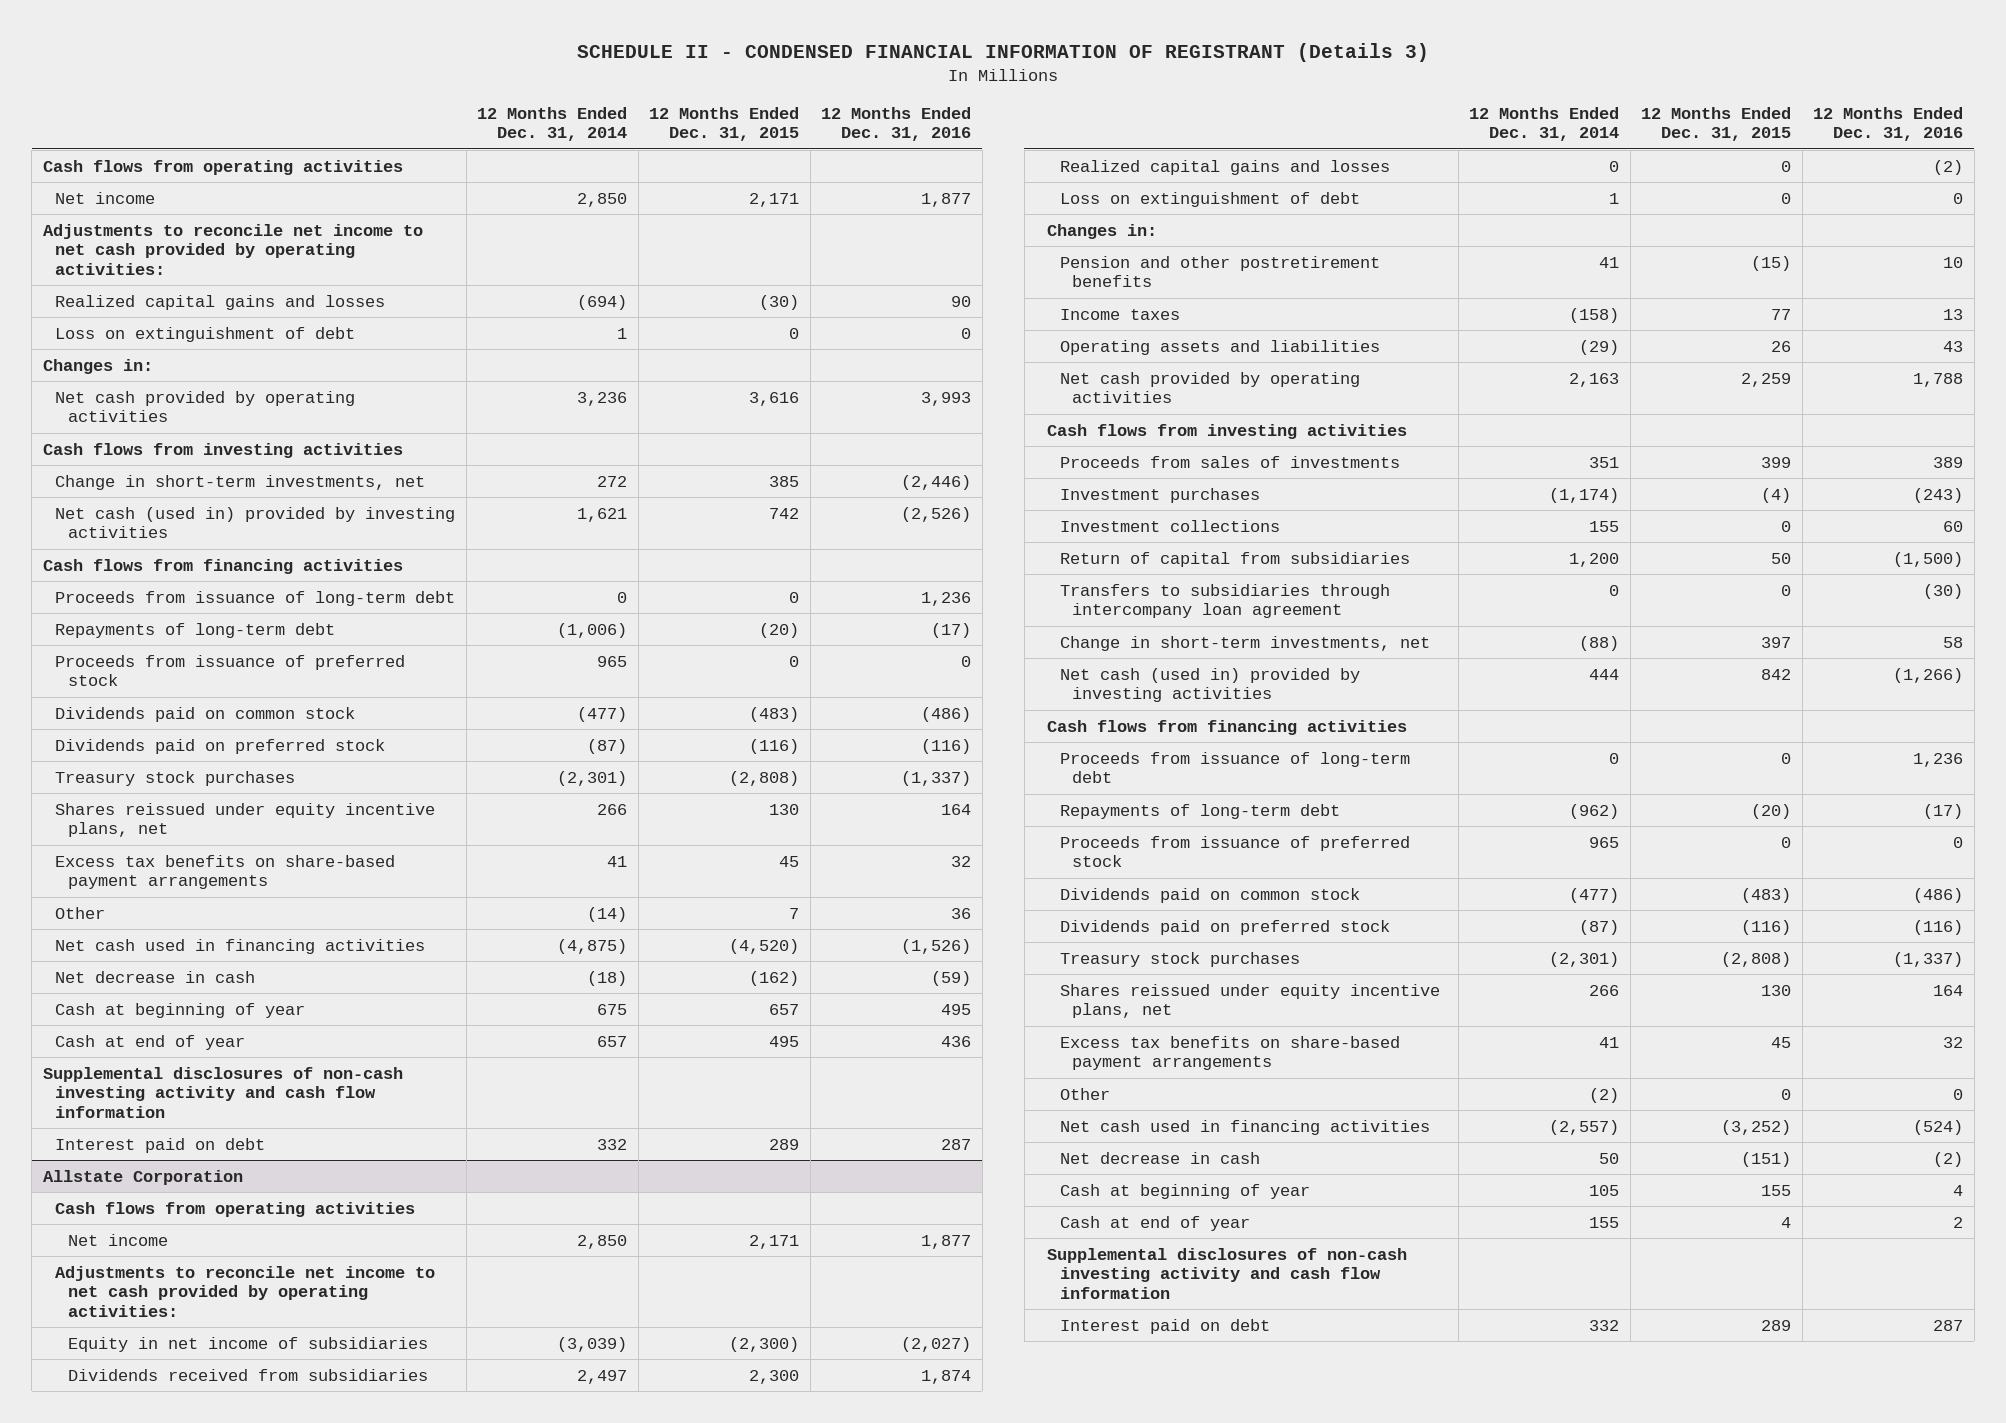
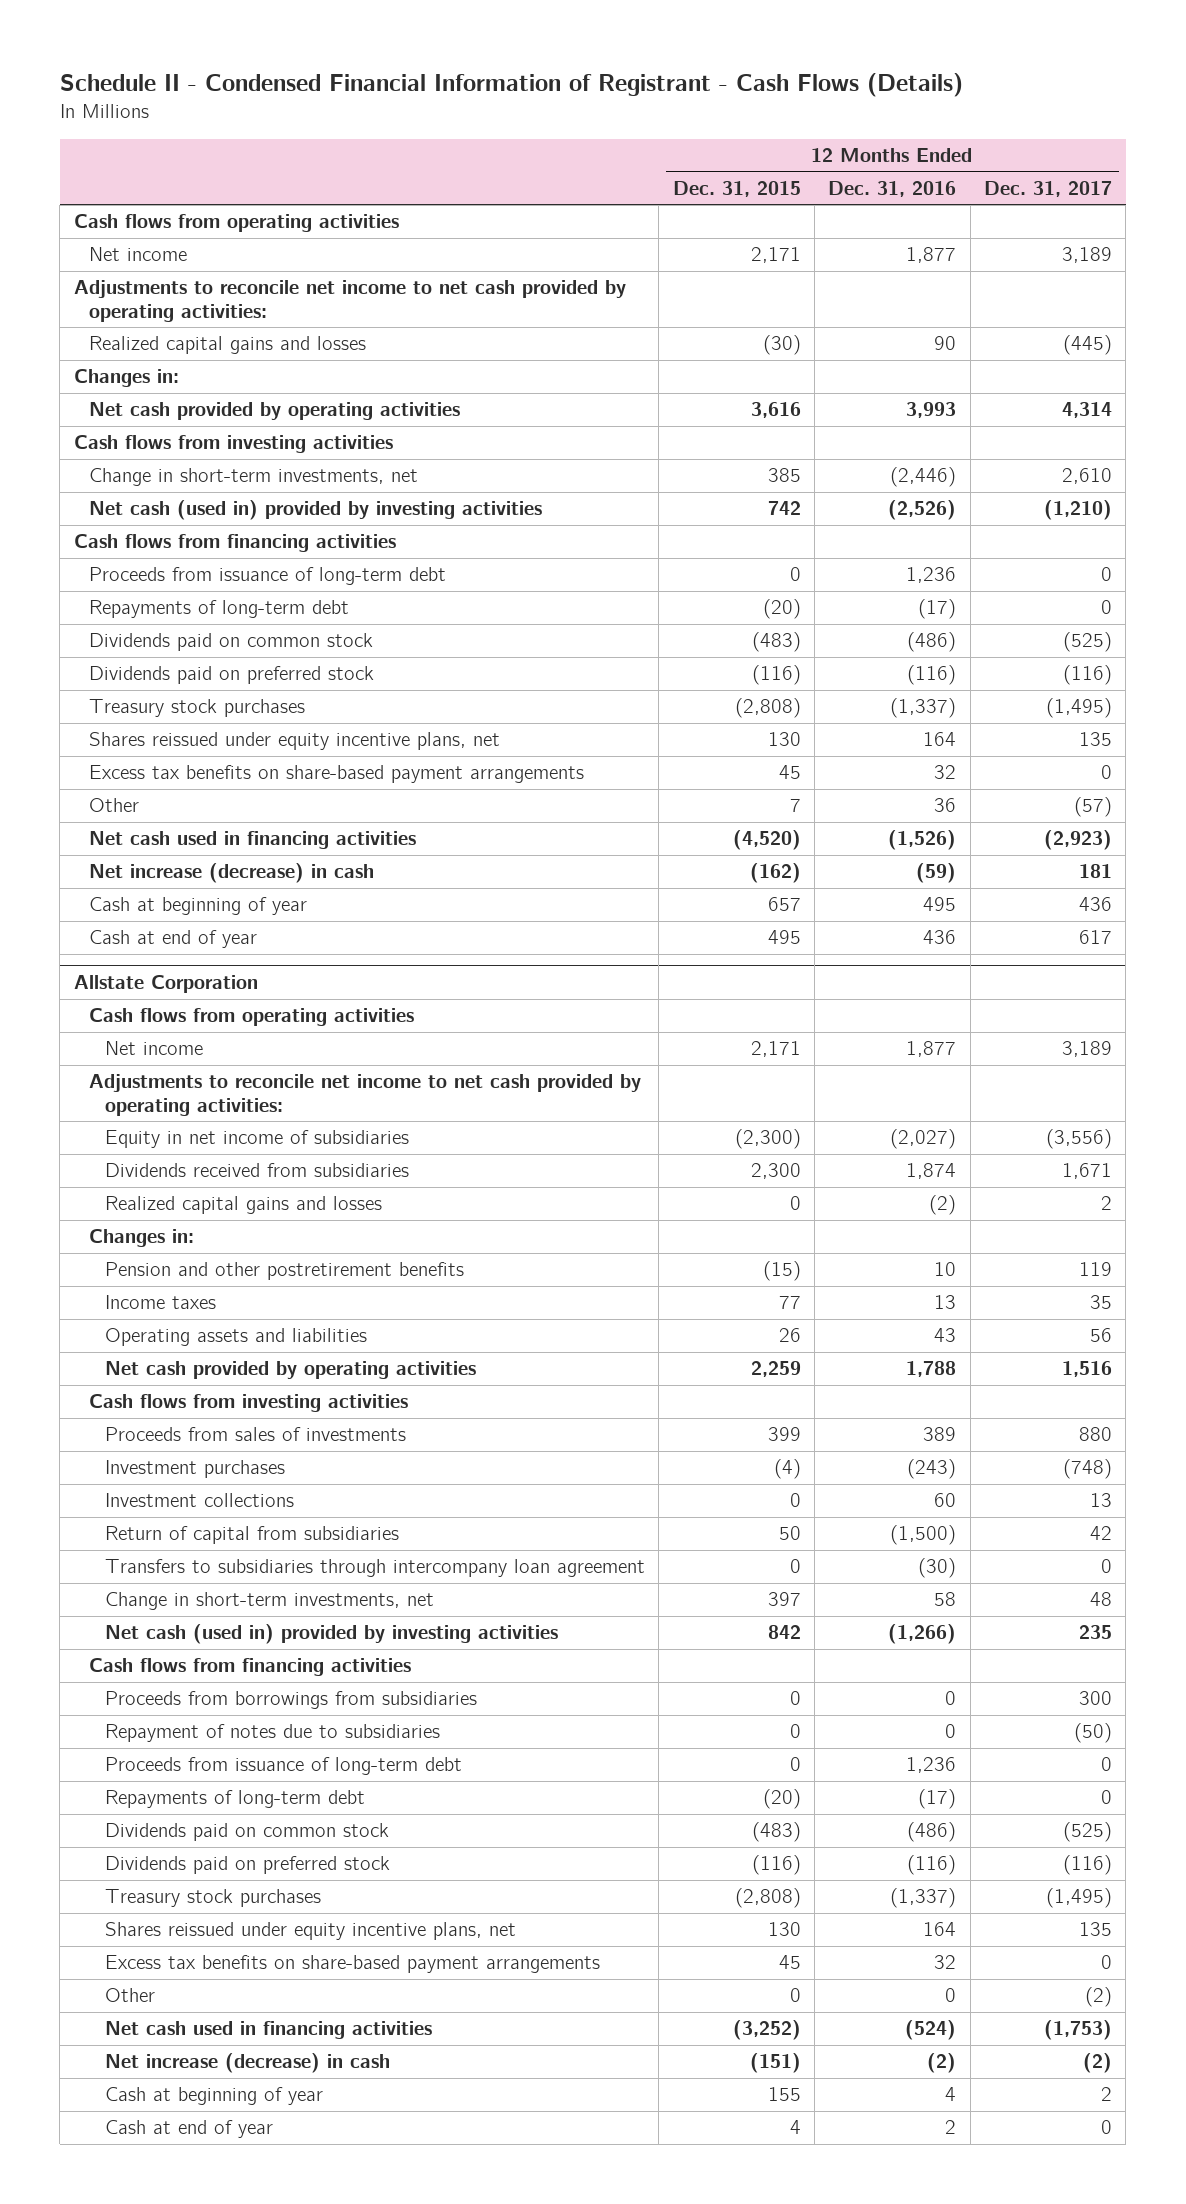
- SCHEDULE II - CONDENSED FINANCIAL INFORMATION OF REGISTRANT (Details 3)
+ Schedule II - Condensed Financial Information of Registrant - Cash Flows (Details)
- | 12 Months Ended Dec. 31, 2014 | 12 Months Ended Dec. 31, 2015 | 12 Months Ended Dec. 31, 2016
+ | 12 Months Ended Dec. 31, 2015 | 12 Months Ended Dec. 31, 2016 | 12 Months Ended Dec. 31, 2017
- Loss on extinguishment of debt | 1 | 0 | 0
- Proceeds from issuance of preferred stock | 965 | 0 | 0
- Net decrease in cash | (18) | (162) | (59)
+ Net increase (decrease) in cash | (162) | (59) | 181
- Supplemental disclosures of non-cash investing activity and cash flow information
- Interest paid on debt | 332 | 289 | 287
@ Allstate Corporation
- Loss on extinguishment of debt | 1 | 0 | 0
+ Proceeds from borrowings from subsidiaries | 0 | 0 | 300
+ Repayment of notes due to subsidiaries | 0 | 0 | (50)
- Proceeds from issuance of preferred stock | 965 | 0 | 0
- Net decrease in cash | 50 | (151) | (2)
+ Net increase (decrease) in cash | (151) | (2) | (2)
- Supplemental disclosures of non-cash investing activity and cash flow information
- Interest paid on debt | 332 | 289 | 287

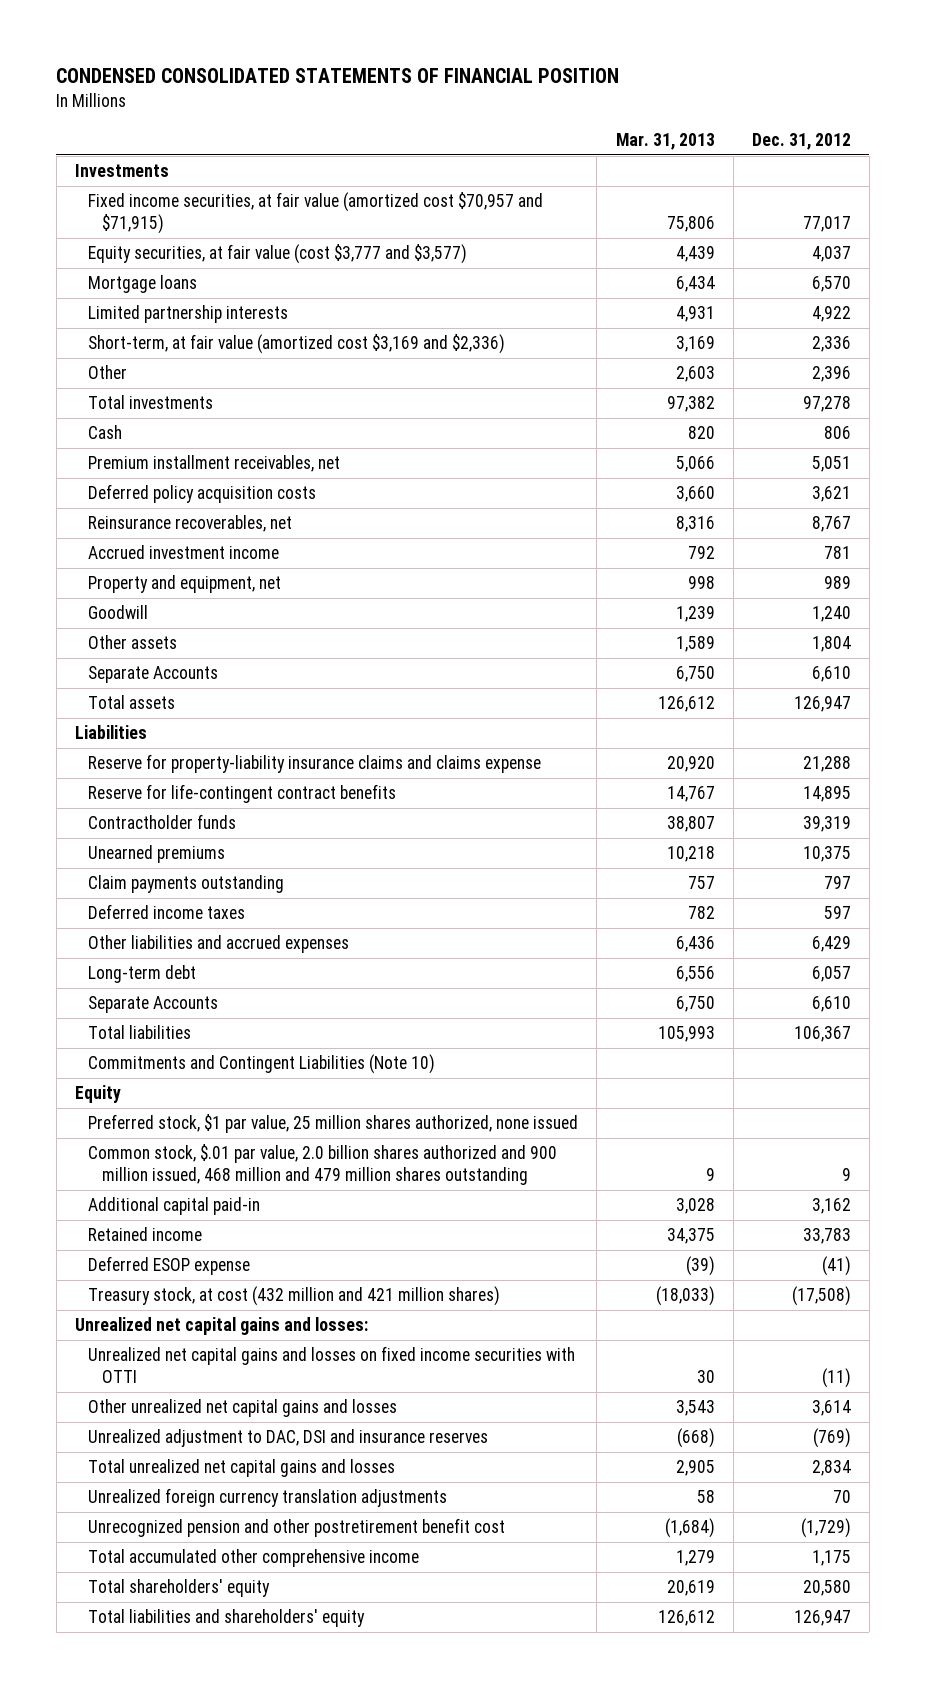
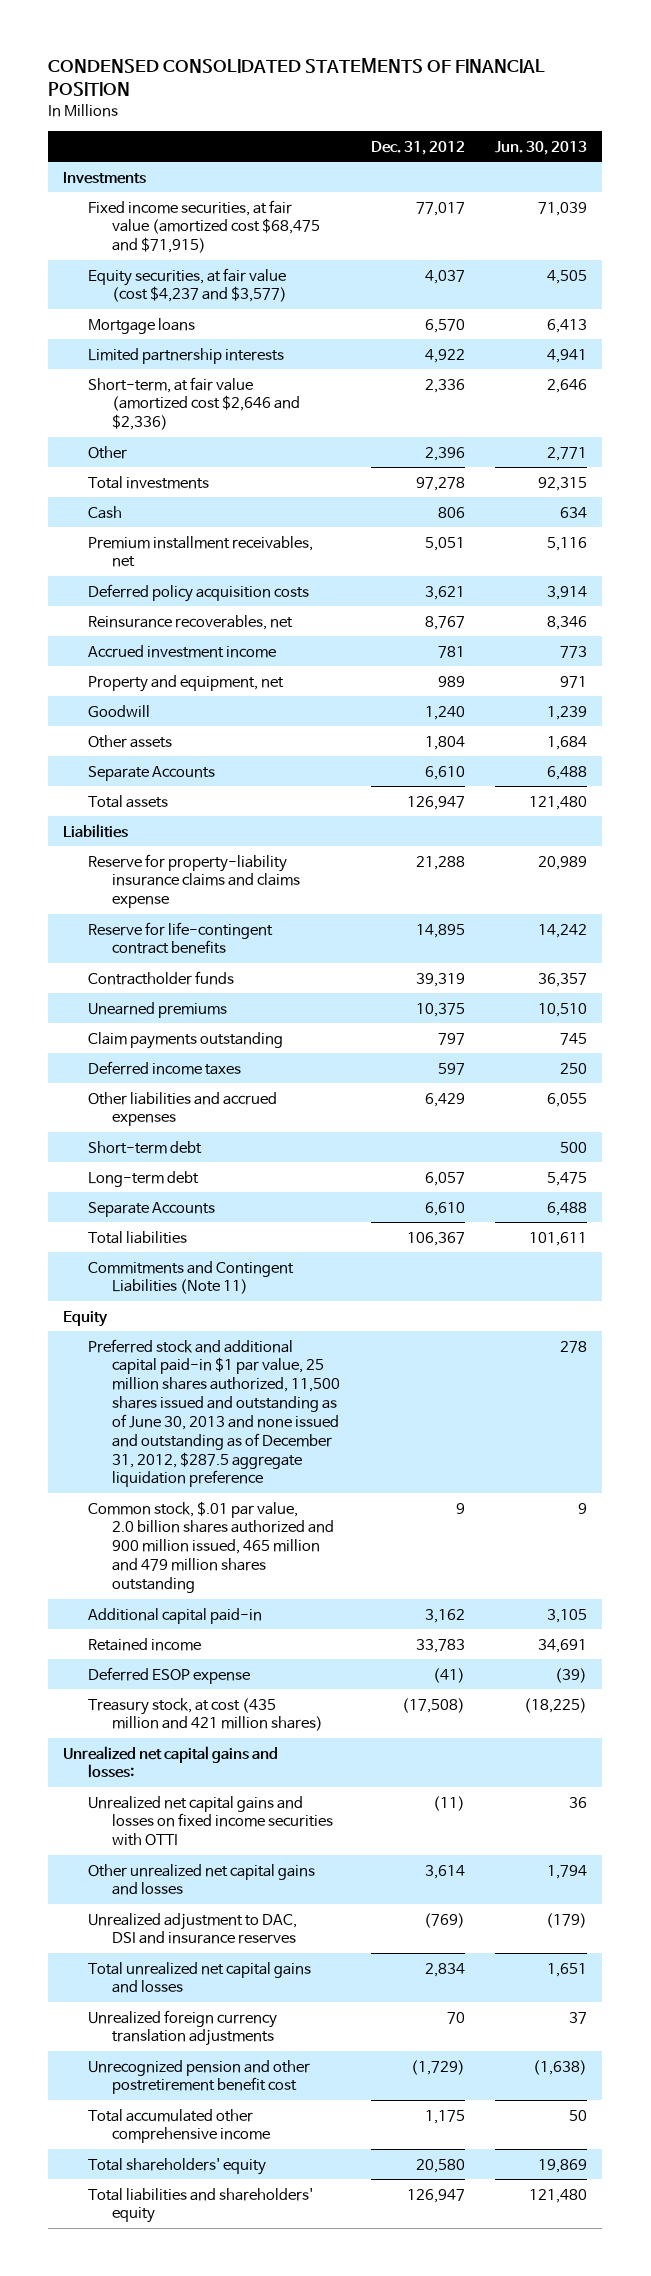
- | Mar. 31, 2013 | Dec. 31, 2012
+ | Dec. 31, 2012 | Jun. 30, 2013
- Fixed income securities, at fair value (amortized cost $70,957 and $71,915) | 75,806 | 77,017
- Equity securities, at fair value (cost $3,777 and $3,577) | 4,439 | 4,037
+ Fixed income securities, at fair value (amortized cost $68,475 and $71,915) | 77,017 | 71,039
+ Equity securities, at fair value (cost $4,237 and $3,577) | 4,037 | 4,505
- Short-term, at fair value (amortized cost $3,169 and $2,336) | 3,169 | 2,336
+ Short-term, at fair value (amortized cost $2,646 and $2,336) | 2,336 | 2,646
+ Short-term debt | | 500
- Commitments and Contingent Liabilities (Note 10)
+ Commitments and Contingent Liabilities (Note 11)
- Preferred stock, $1 par value, 25 million shares authorized, none issued
- Common stock, $.01 par value, 2.0 billion shares authorized and 900 million issued, 468 million and 479 million shares outstanding | 9 | 9
+ Preferred stock and additional capital paid-in $1 par value, 25 million shares authorized, 11,500 shares issued and outstanding as of June 30, 2013 and none issued and outstanding as of December 31, 2012, $287.5 aggregate liquidation preference | | 278
+ Common stock, $.01 par value, 2.0 billion shares authorized and 900 million issued, 465 million and 479 million shares outstanding | 9 | 9
- Treasury stock, at cost (432 million and 421 million shares) | (18,033) | (17,508)
+ Treasury stock, at cost (435 million and 421 million shares) | (17,508) | (18,225)

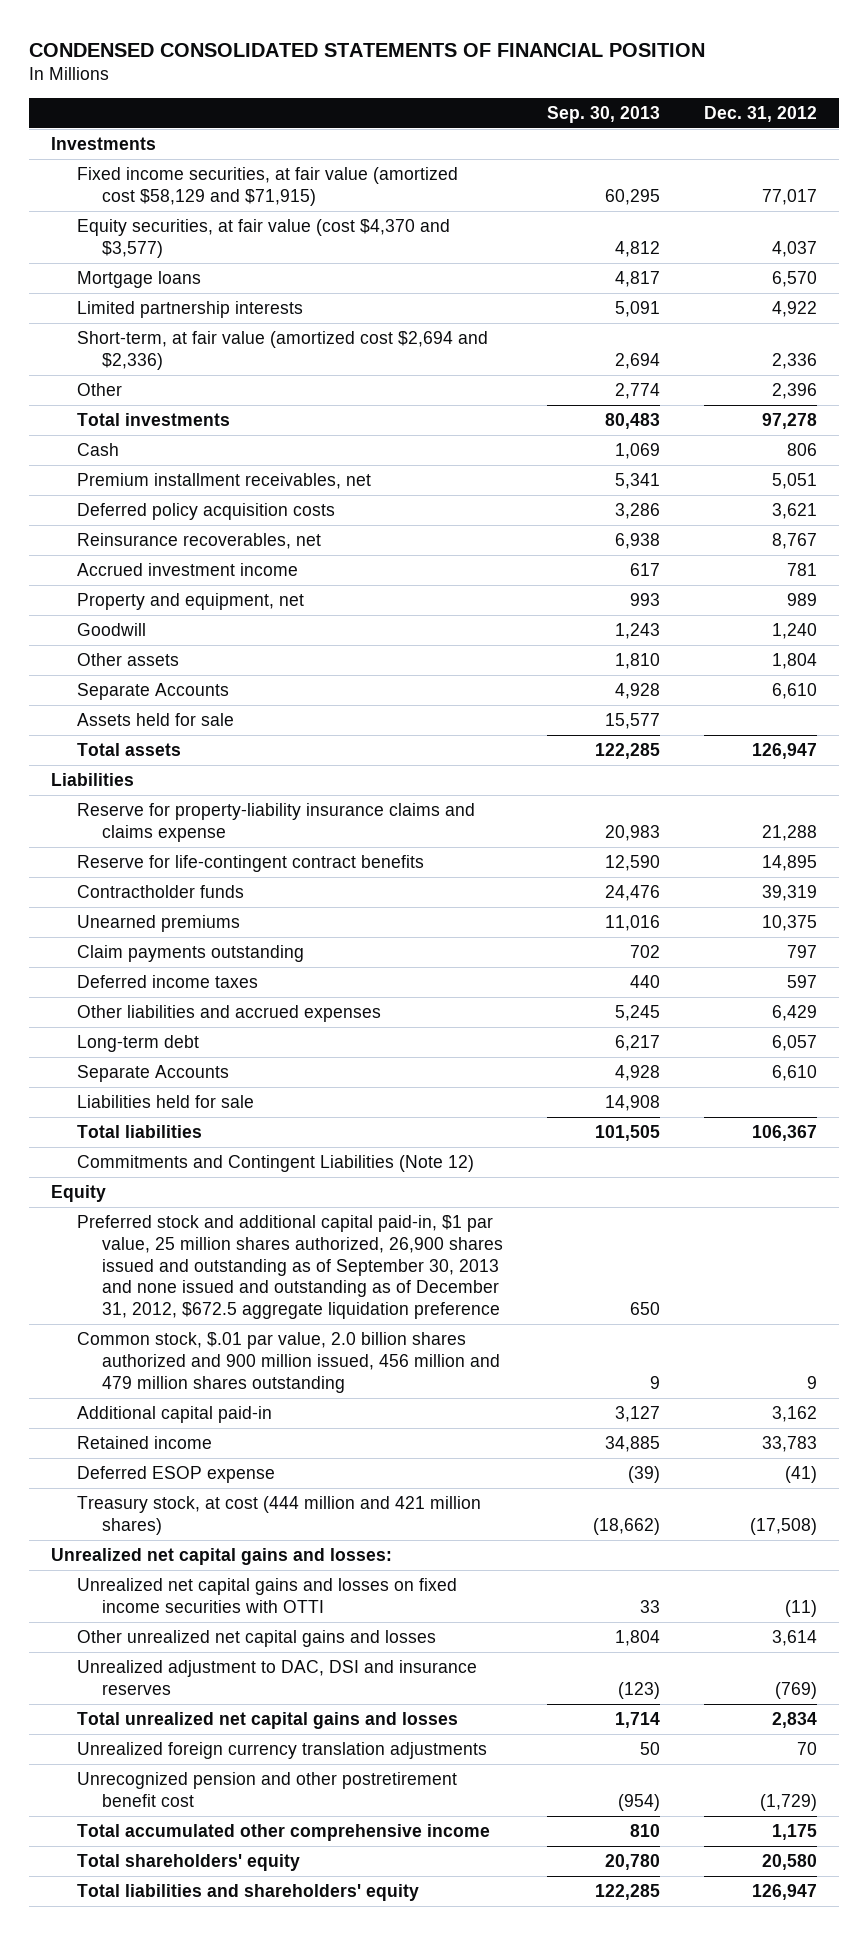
- | Dec. 31, 2012 | Jun. 30, 2013
+ | Sep. 30, 2013 | Dec. 31, 2012
- Fixed income securities, at fair value (amortized cost $68,475 and $71,915) | 77,017 | 71,039
- Equity securities, at fair value (cost $4,237 and $3,577) | 4,037 | 4,505
+ Fixed income securities, at fair value (amortized cost $58,129 and $71,915) | 60,295 | 77,017
+ Equity securities, at fair value (cost $4,370 and $3,577) | 4,812 | 4,037
- Short-term, at fair value (amortized cost $2,646 and $2,336) | 2,336 | 2,646
+ Short-term, at fair value (amortized cost $2,694 and $2,336) | 2,694 | 2,336
+ Assets held for sale | 15,577 |
- Short-term debt | | 500
+ Liabilities held for sale | 14,908 |
- Commitments and Contingent Liabilities (Note 11)
+ Commitments and Contingent Liabilities (Note 12)
- Preferred stock and additional capital paid-in $1 par value, 25 million shares authorized, 11,500 shares issued and outstanding as of June 30, 2013 and none issued and outstanding as of December 31, 2012, $287.5 aggregate liquidation preference | | 278
- Common stock, $.01 par value, 2.0 billion shares authorized and 900 million issued, 465 million and 479 million shares outstanding | 9 | 9
+ Preferred stock and additional capital paid-in, $1 par value, 25 million shares authorized, 26,900 shares issued and outstanding as of September 30, 2013 and none issued and outstanding as of December 31, 2012, $672.5 aggregate liquidation preference | 650 |
+ Common stock, $.01 par value, 2.0 billion shares authorized and 900 million issued, 456 million and 479 million shares outstanding | 9 | 9
- Treasury stock, at cost (435 million and 421 million shares) | (17,508) | (18,225)
+ Treasury stock, at cost (444 million and 421 million shares) | (18,662) | (17,508)

